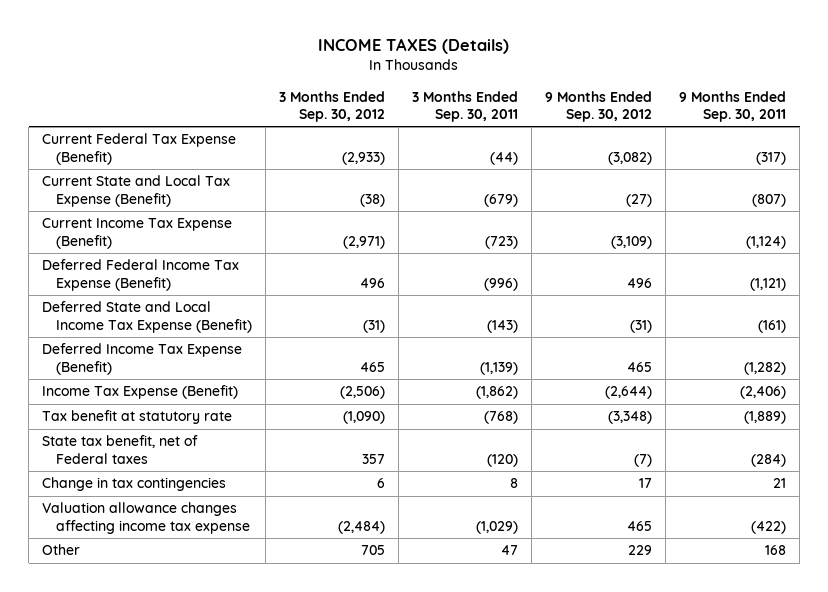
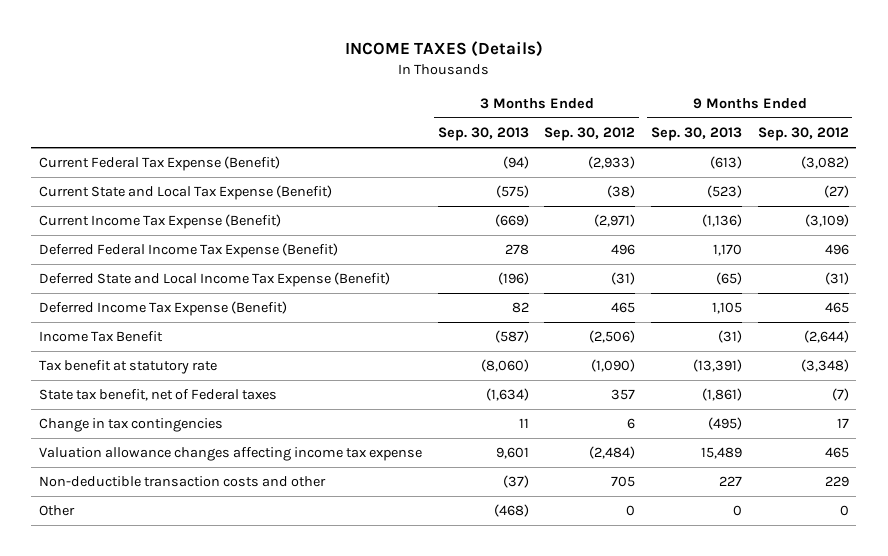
- | 3 Months Ended Sep. 30, 2012 | 3 Months Ended Sep. 30, 2011 | 9 Months Ended Sep. 30, 2012 | 9 Months Ended Sep. 30, 2011
+ | 3 Months Ended Sep. 30, 2013 | 3 Months Ended Sep. 30, 2012 | 9 Months Ended Sep. 30, 2013 | 9 Months Ended Sep. 30, 2012
- Income Tax Expense (Benefit) | (2,506) | (1,862) | (2,644) | (2,406)
+ Income Tax Benefit | (587) | (2,506) | (31) | (2,644)
- Other | 705 | 47 | 229 | 168
+ Non-deductible transaction costs and other | (37) | 705 | 227 | 229
+ Other | (468) | 0 | 0 | 0

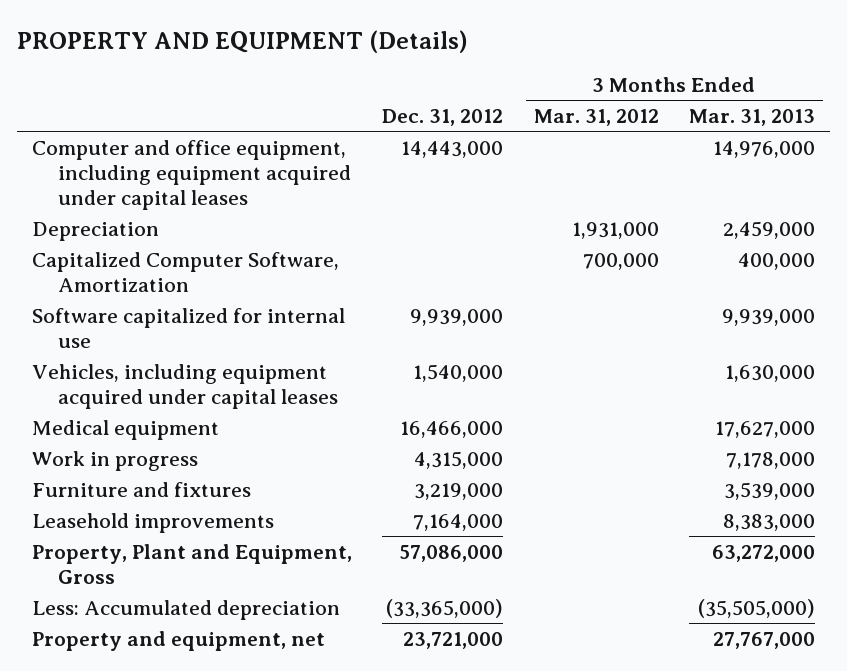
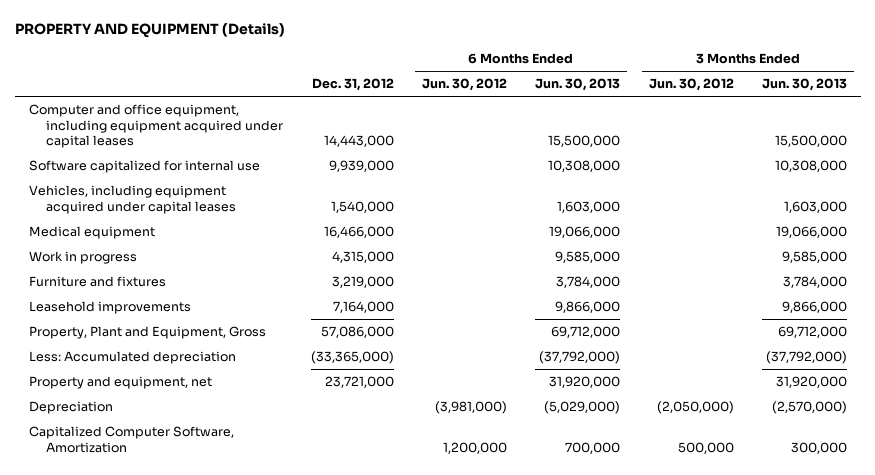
- | Dec. 31, 2012 | 3 Months Ended Mar. 31, 2012 | 3 Months Ended Mar. 31, 2013
+ | Dec. 31, 2012 | 6 Months Ended Jun. 30, 2012 | 6 Months Ended Jun. 30, 2013 | 3 Months Ended Jun. 30, 2012 | 3 Months Ended Jun. 30, 2013
moved down: Depreciation | | (3,981,000) | (5,029,000) | (2,050,000) | (2,570,000)
moved down: Capitalized Computer Software, Amortization | | 1,200,000 | 700,000 | 500,000 | 300,000

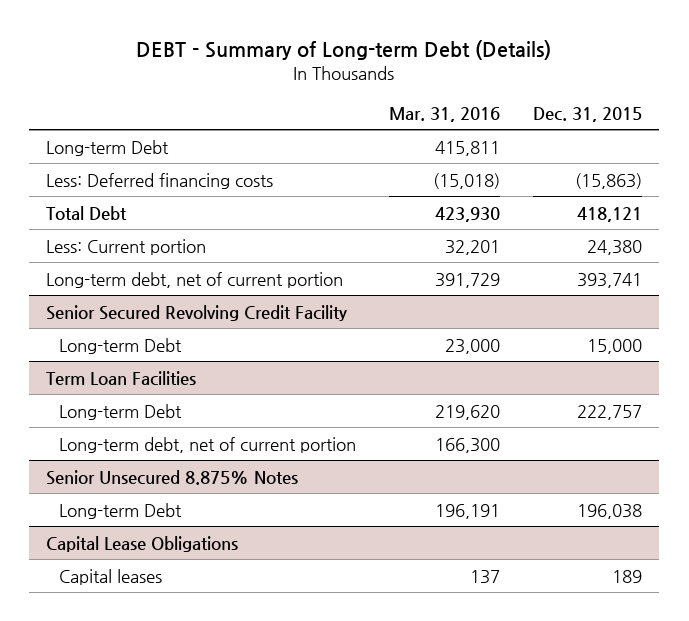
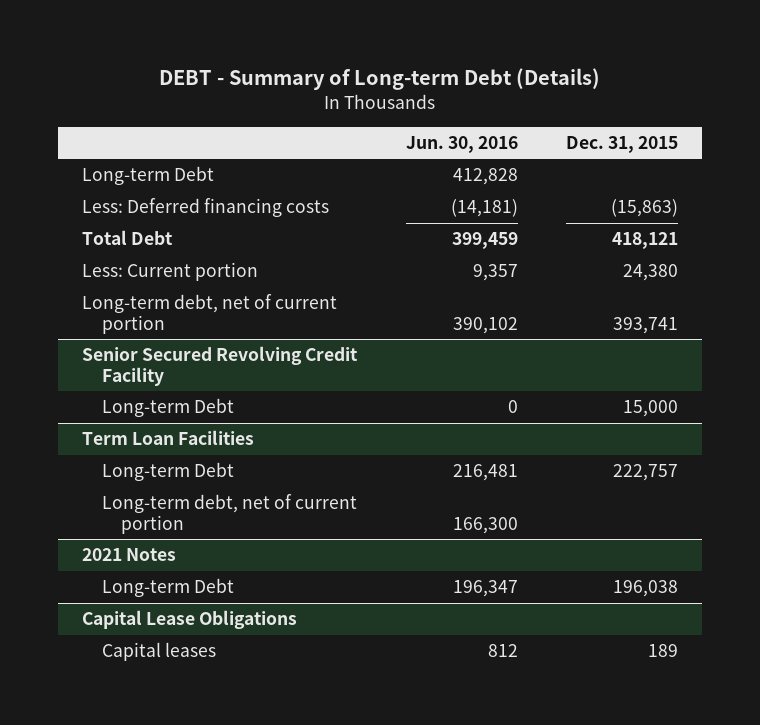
- | Mar. 31, 2016 | Dec. 31, 2015
+ | Jun. 30, 2016 | Dec. 31, 2015
- Senior Unsecured 8.875% Notes
+ 2021 Notes

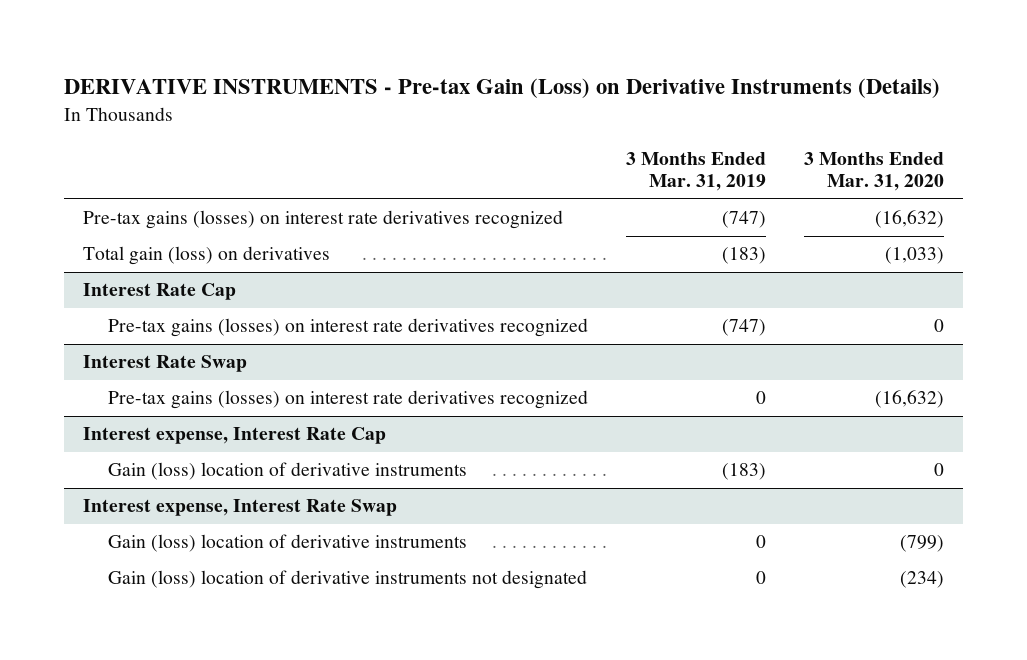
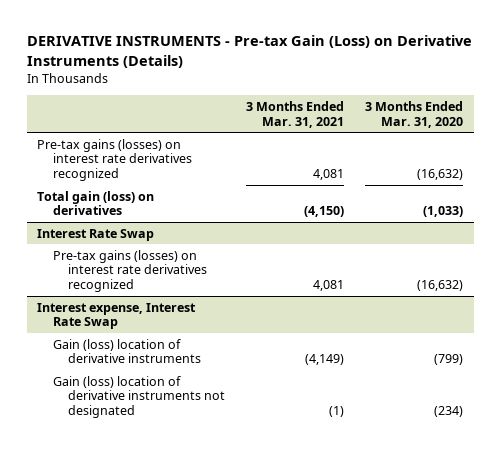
- | 3 Months Ended Mar. 31, 2019 | 3 Months Ended Mar. 31, 2020
+ | 3 Months Ended Mar. 31, 2021 | 3 Months Ended Mar. 31, 2020
- Interest Rate Cap
- Pre-tax gains (losses) on interest rate derivatives recognized | (747) | 0
- Interest expense, Interest Rate Cap
- Gain (loss) location of derivative instruments | (183) | 0

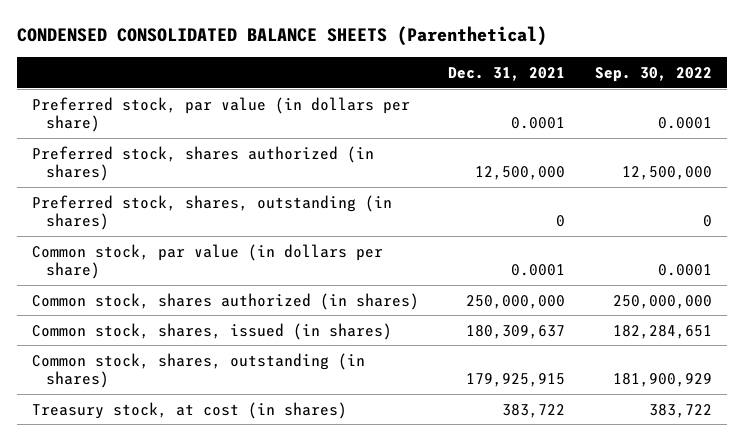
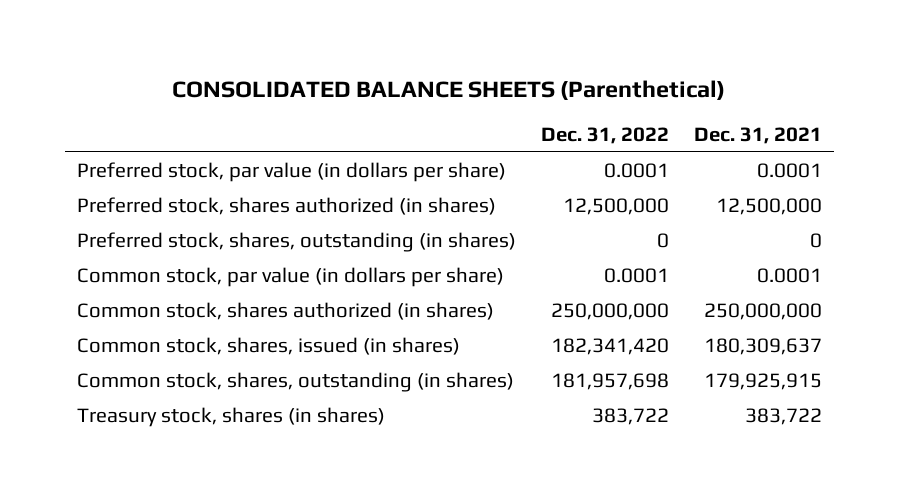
- CONDENSED CONSOLIDATED BALANCE SHEETS (Parenthetical)
+ CONSOLIDATED BALANCE SHEETS (Parenthetical)
- | Dec. 31, 2021 | Sep. 30, 2022
+ | Dec. 31, 2022 | Dec. 31, 2021
- Treasury stock, at cost (in shares) | 383,722 | 383,722
+ Treasury stock, shares (in shares) | 383,722 | 383,722

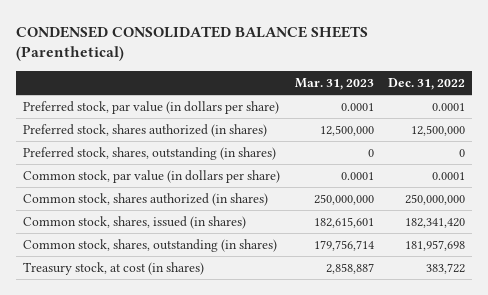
- CONSOLIDATED BALANCE SHEETS (Parenthetical)
+ CONDENSED CONSOLIDATED BALANCE SHEETS (Parenthetical)
- | Dec. 31, 2022 | Dec. 31, 2021
+ | Mar. 31, 2023 | Dec. 31, 2022
- Treasury stock, shares (in shares) | 383,722 | 383,722
+ Treasury stock, at cost (in shares) | 2,858,887 | 383,722

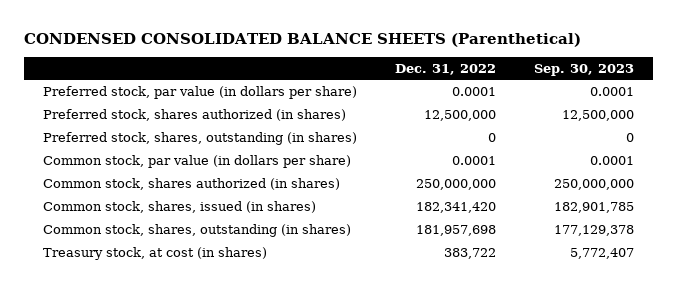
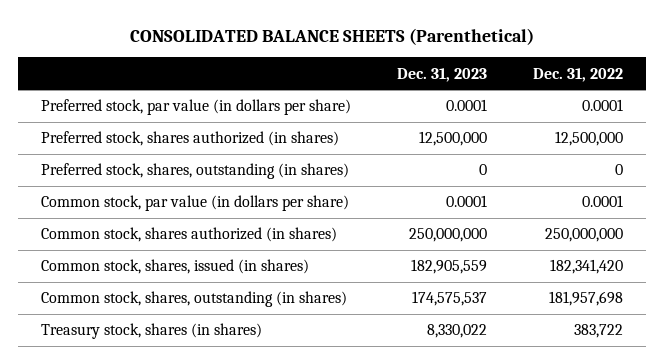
- CONDENSED CONSOLIDATED BALANCE SHEETS (Parenthetical)
+ CONSOLIDATED BALANCE SHEETS (Parenthetical)
- | Dec. 31, 2022 | Sep. 30, 2023
+ | Dec. 31, 2023 | Dec. 31, 2022
- Treasury stock, at cost (in shares) | 383,722 | 5,772,407
+ Treasury stock, shares (in shares) | 8,330,022 | 383,722

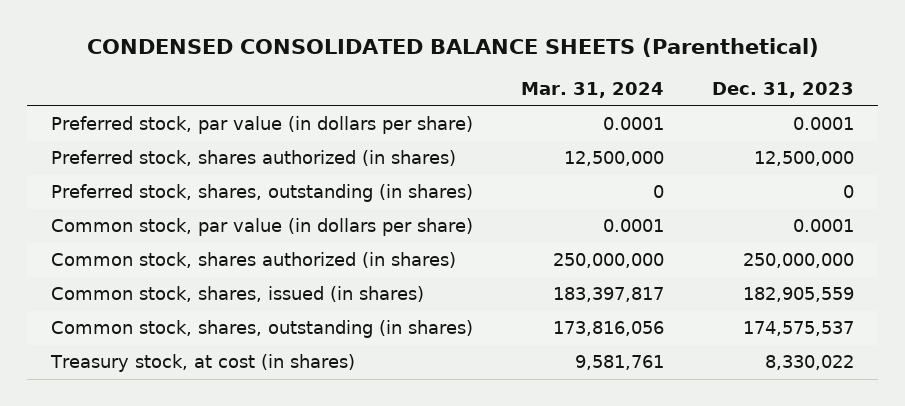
- CONSOLIDATED BALANCE SHEETS (Parenthetical)
+ CONDENSED CONSOLIDATED BALANCE SHEETS (Parenthetical)
- | Dec. 31, 2023 | Dec. 31, 2022
+ | Mar. 31, 2024 | Dec. 31, 2023
- Treasury stock, shares (in shares) | 8,330,022 | 383,722
+ Treasury stock, at cost (in shares) | 9,581,761 | 8,330,022

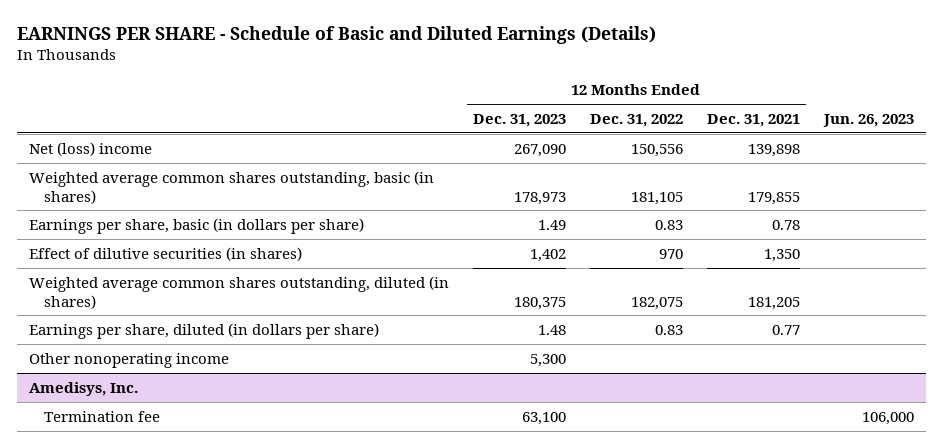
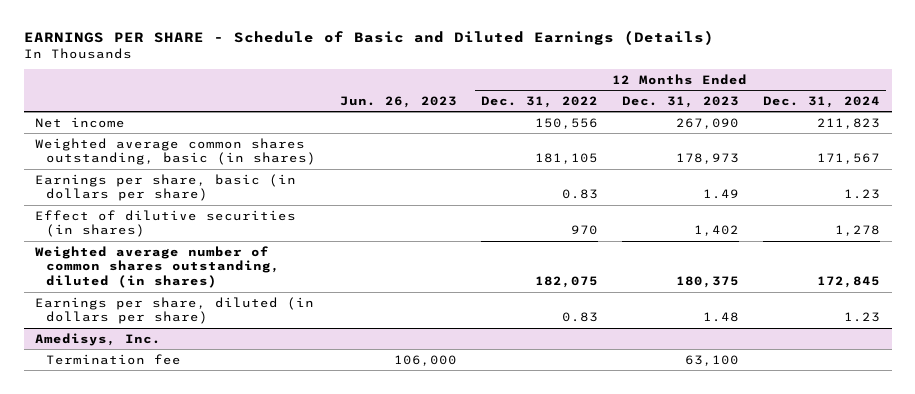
- | 12 Months Ended Dec. 31, 2023 | 12 Months Ended Dec. 31, 2022 | 12 Months Ended Dec. 31, 2021 | Jun. 26, 2023
+ | Jun. 26, 2023 | 12 Months Ended Dec. 31, 2022 | 12 Months Ended Dec. 31, 2023 | 12 Months Ended Dec. 31, 2024
- Net (loss) income | 267,090 | 150,556 | 139,898 |
+ Net income | | 150,556 | 267,090 | 211,823
- Weighted average common shares outstanding, diluted (in shares) | 180,375 | 182,075 | 181,205 |
+ Weighted average number of common shares outstanding, diluted (in shares) | | 182,075 | 180,375 | 172,845
- Other nonoperating income | 5,300 | | |

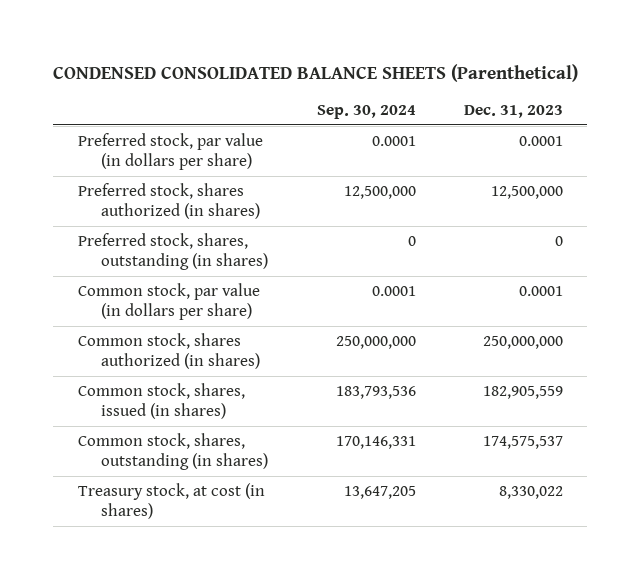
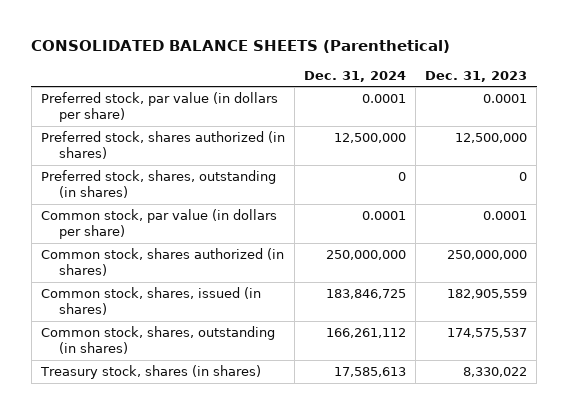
- CONDENSED CONSOLIDATED BALANCE SHEETS (Parenthetical)
+ CONSOLIDATED BALANCE SHEETS (Parenthetical)
- | Sep. 30, 2024 | Dec. 31, 2023
+ | Dec. 31, 2024 | Dec. 31, 2023
- Treasury stock, at cost (in shares) | 13,647,205 | 8,330,022
+ Treasury stock, shares (in shares) | 17,585,613 | 8,330,022

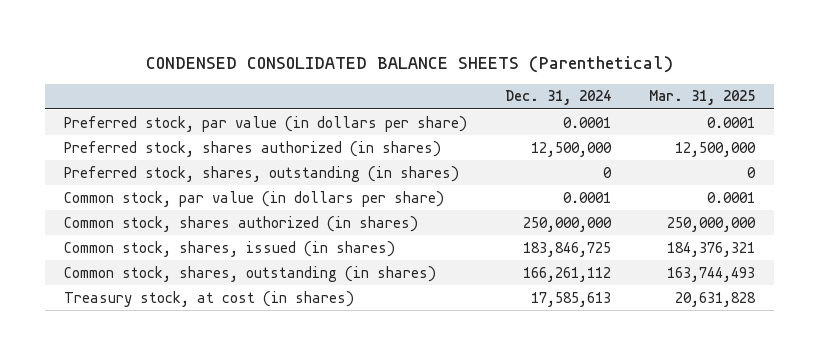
- CONSOLIDATED BALANCE SHEETS (Parenthetical)
+ CONDENSED CONSOLIDATED BALANCE SHEETS (Parenthetical)
- | Dec. 31, 2024 | Dec. 31, 2023
+ | Dec. 31, 2024 | Mar. 31, 2025
- Treasury stock, shares (in shares) | 17,585,613 | 8,330,022
+ Treasury stock, at cost (in shares) | 17,585,613 | 20,631,828

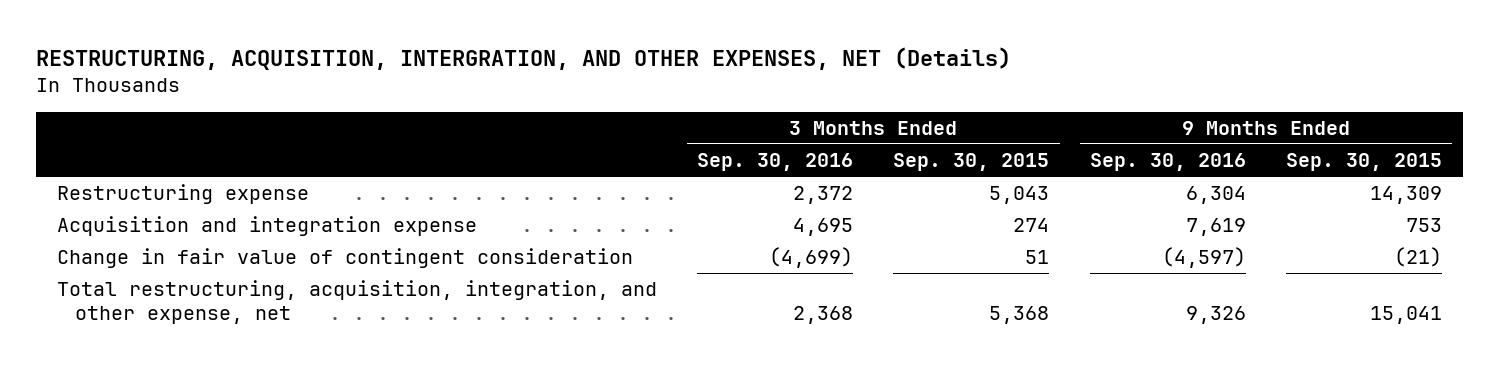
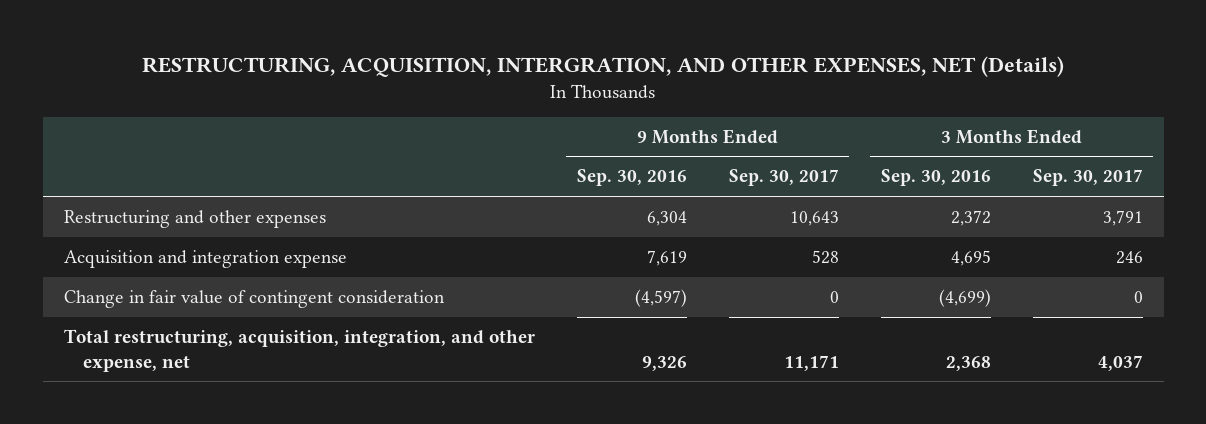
- | 3 Months Ended Sep. 30, 2016 | 3 Months Ended Sep. 30, 2015 | 9 Months Ended Sep. 30, 2016 | 9 Months Ended Sep. 30, 2015
+ | 9 Months Ended Sep. 30, 2016 | 9 Months Ended Sep. 30, 2017 | 3 Months Ended Sep. 30, 2016 | 3 Months Ended Sep. 30, 2017
- Restructuring expense | 2,372 | 5,043 | 6,304 | 14,309
+ Restructuring and other expenses | 6,304 | 10,643 | 2,372 | 3,791

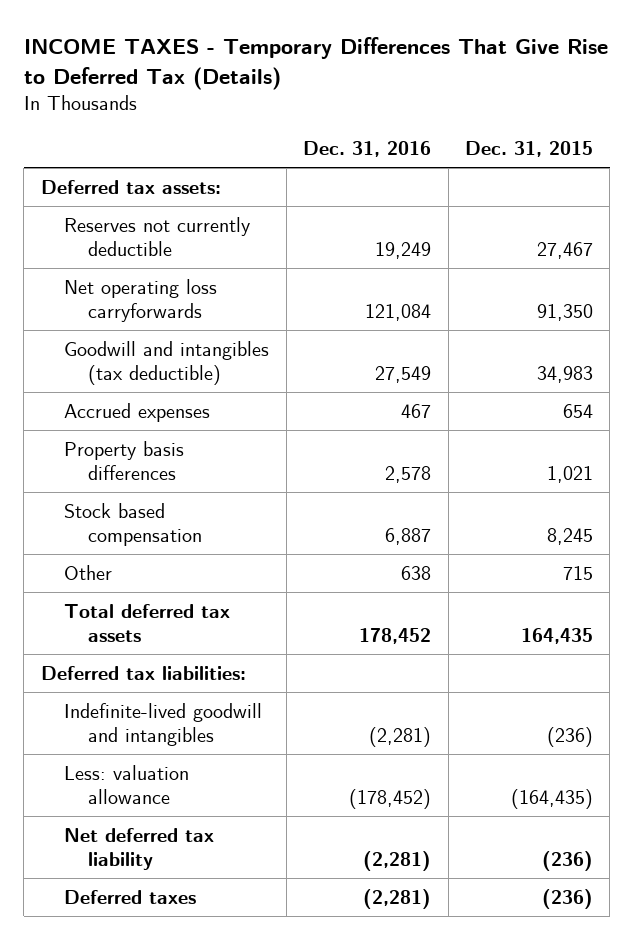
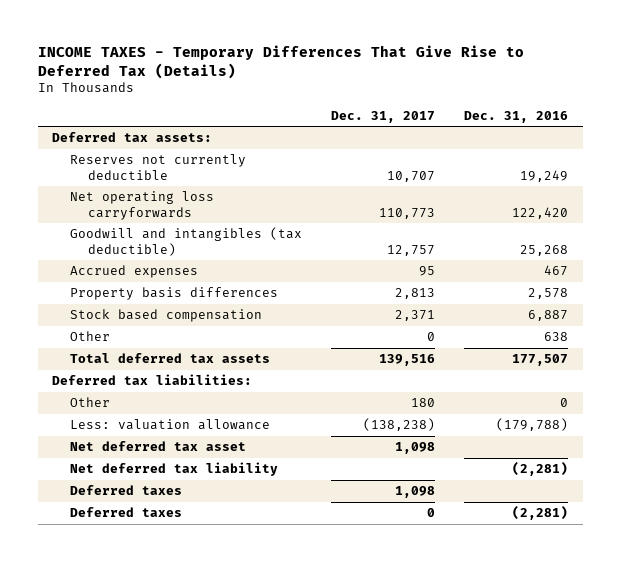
- | Dec. 31, 2016 | Dec. 31, 2015
+ | Dec. 31, 2017 | Dec. 31, 2016
- Net operating loss carryforwards | 121,084 | 91,350
- Goodwill and intangibles (tax deductible) | 27,549 | 34,983
+ Net operating loss carryforwards | 110,773 | 122,420
+ Goodwill and intangibles (tax deductible) | 12,757 | 25,268
- Total deferred tax assets | 178,452 | 164,435
+ Total deferred tax assets | 139,516 | 177,507
- Indefinite-lived goodwill and intangibles | (2,281) | (236)
- Less: valuation allowance | (178,452) | (164,435)
+ Other | 180 | 0
+ Less: valuation allowance | (138,238) | (179,788)
+ Net deferred tax asset | 1,098 |
+ Deferred taxes | 1,098 |

